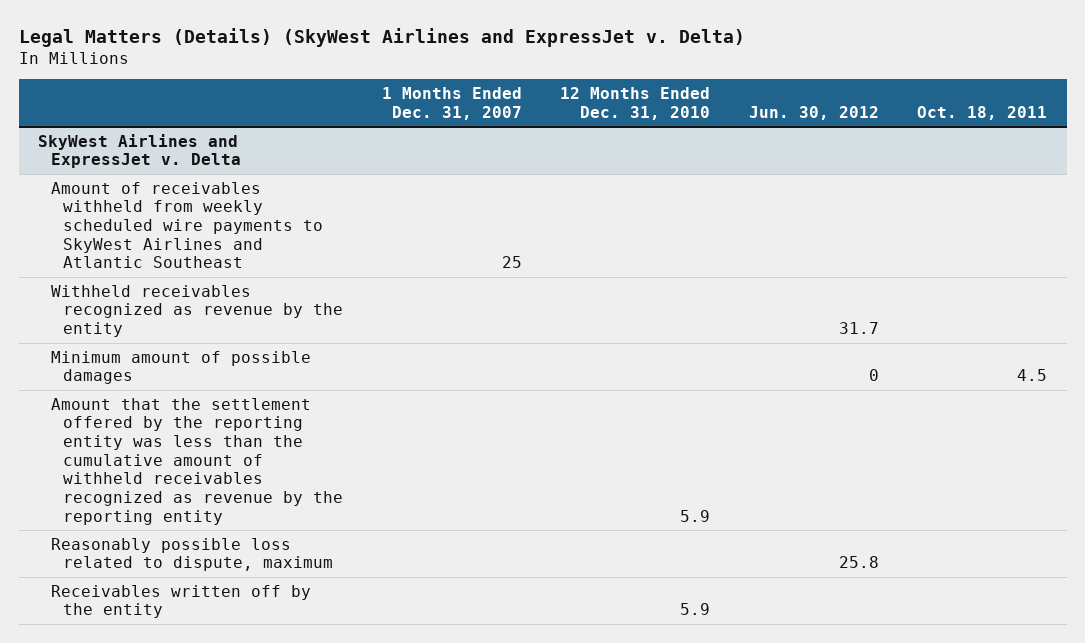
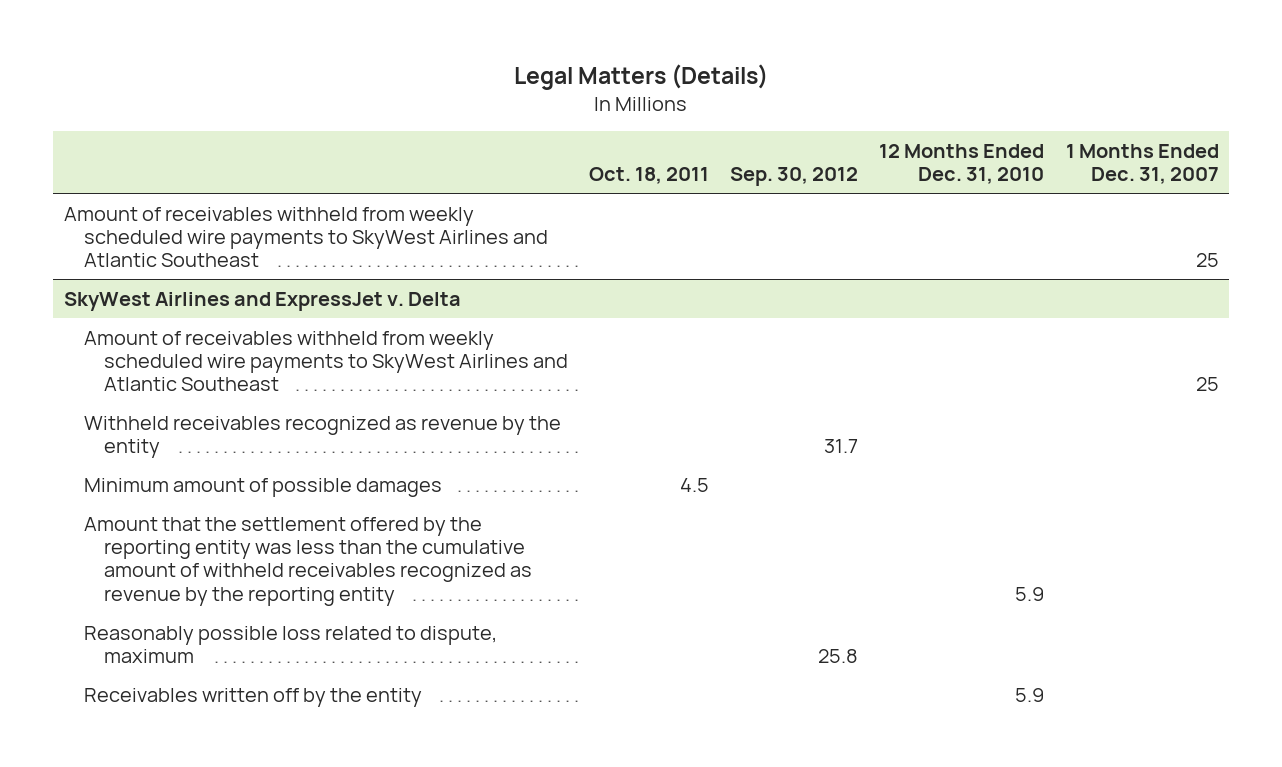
- Legal Matters (Details) (SkyWest Airlines and ExpressJet v. Delta)
+ Legal Matters (Details)
- | 1 Months Ended Dec. 31, 2007 | 12 Months Ended Dec. 31, 2010 | Jun. 30, 2012 | Oct. 18, 2011
+ | Oct. 18, 2011 | Sep. 30, 2012 | 12 Months Ended Dec. 31, 2010 | 1 Months Ended Dec. 31, 2007
+ Amount of receivables withheld from weekly scheduled wire payments to SkyWest Airlines and Atlantic Southeast | | | | 25

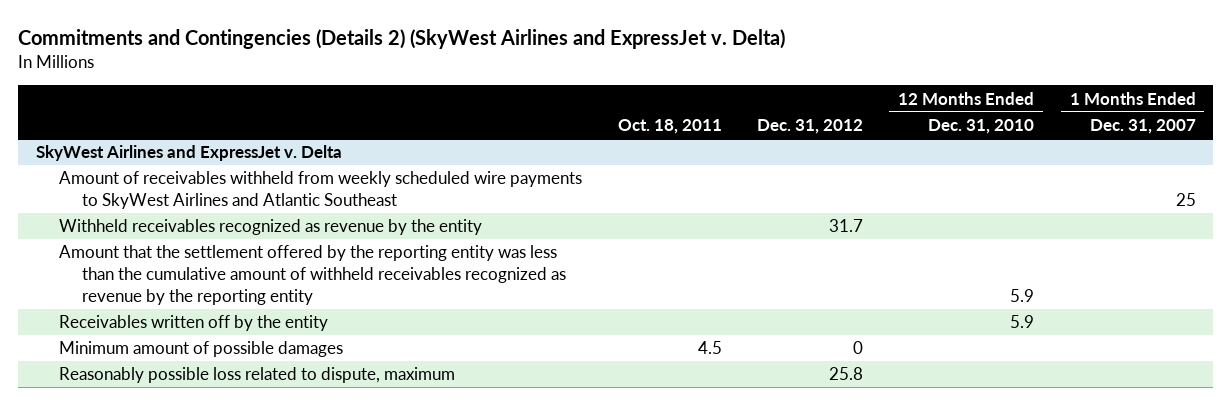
- Legal Matters (Details)
+ Commitments and Contingencies (Details 2) (SkyWest Airlines and ExpressJet v. Delta)
- | Oct. 18, 2011 | Sep. 30, 2012 | 12 Months Ended Dec. 31, 2010 | 1 Months Ended Dec. 31, 2007
+ | Oct. 18, 2011 | Dec. 31, 2012 | 12 Months Ended Dec. 31, 2010 | 1 Months Ended Dec. 31, 2007
- Amount of receivables withheld from weekly scheduled wire payments to SkyWest Airlines and Atlantic Southeast | | | | 25
@ SkyWest Airlines and ExpressJet v. Delta
moved down: Minimum amount of possible damages | 4.5 | 0 | |
moved down: Reasonably possible loss related to dispute, maximum | | 25.8 | |

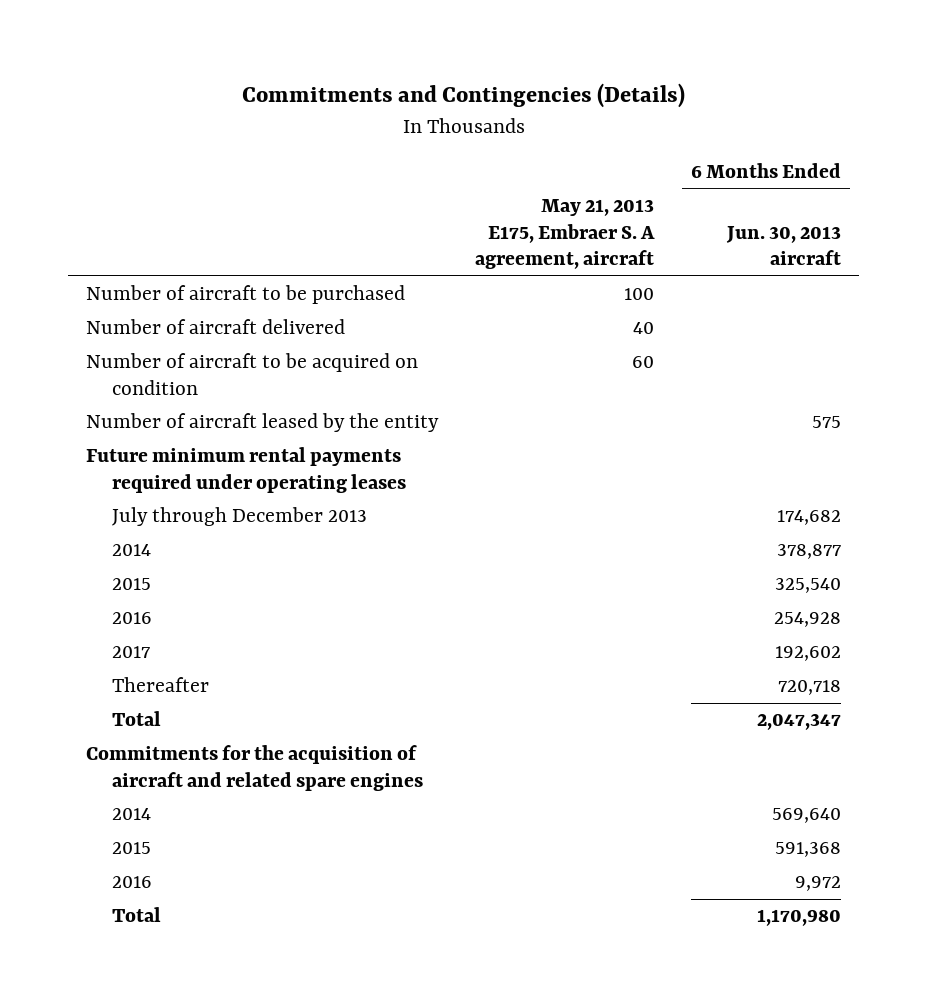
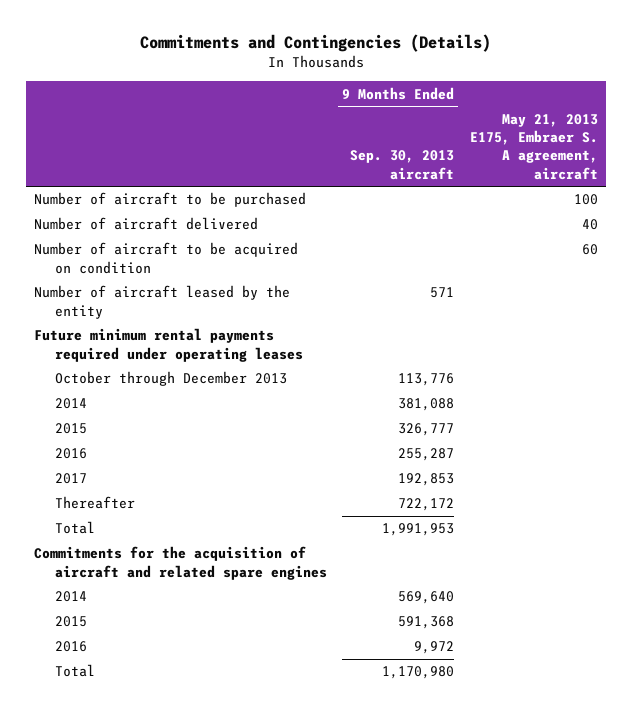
- | May 21, 2013 E175, Embraer S. A agreement, aircraft | 6 Months Ended Jun. 30, 2013 aircraft
+ | 9 Months Ended Sep. 30, 2013 aircraft | May 21, 2013 E175, Embraer S. A agreement, aircraft
- July through December 2013 | | 174,682
+ October through December 2013 | 113,776 |

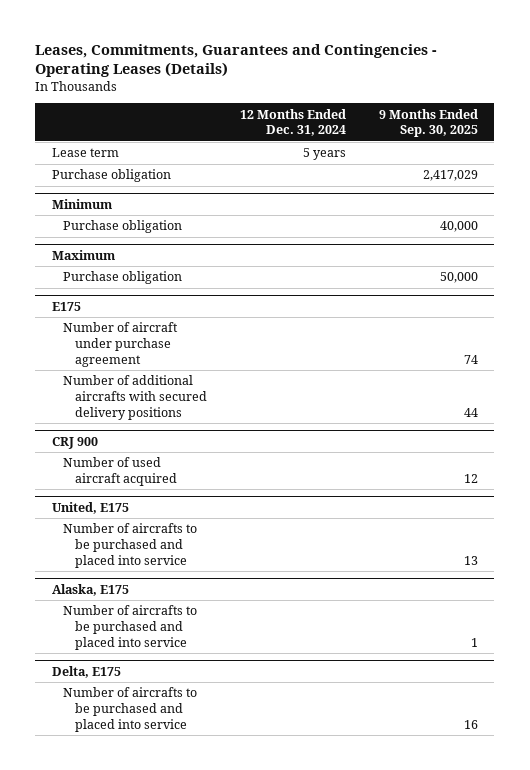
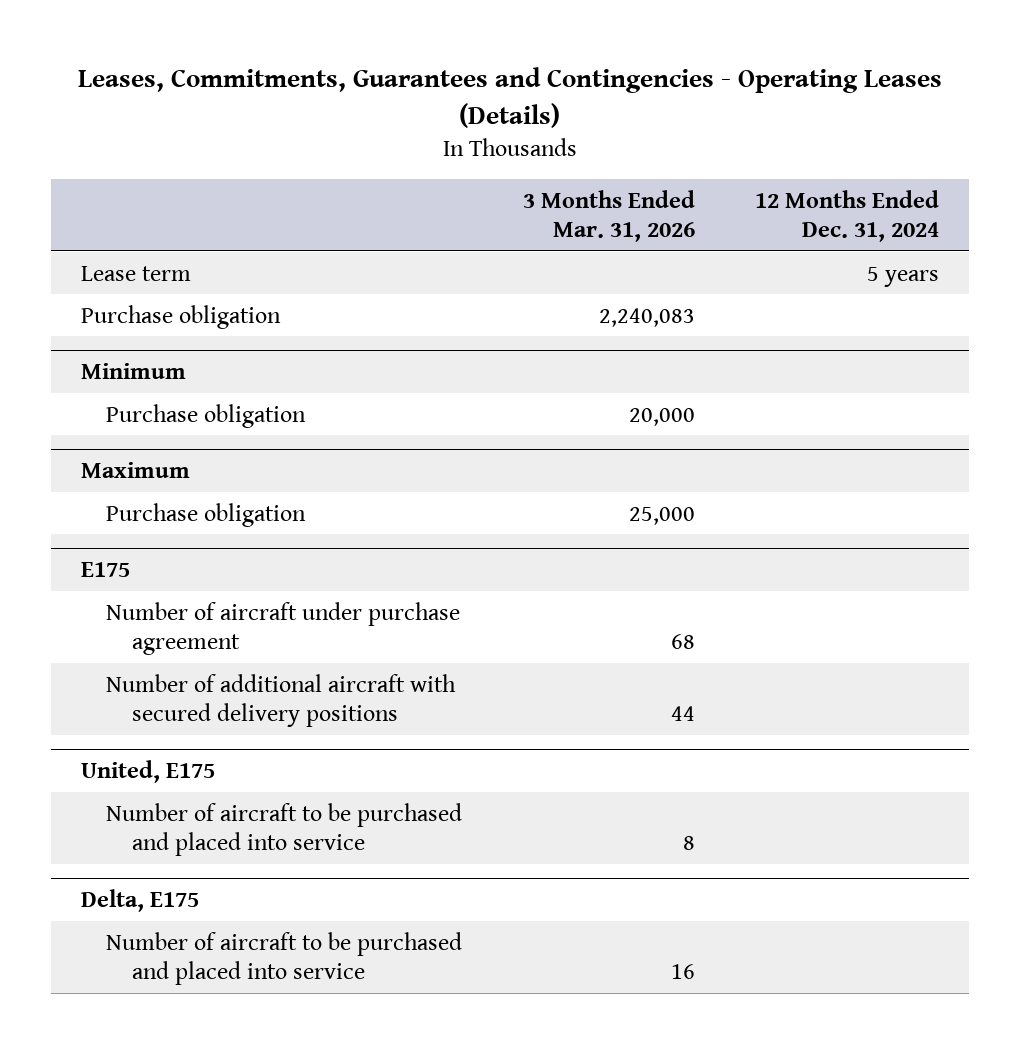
- | 12 Months Ended Dec. 31, 2024 | 9 Months Ended Sep. 30, 2025
+ | 3 Months Ended Mar. 31, 2026 | 12 Months Ended Dec. 31, 2024
@ E175
- Number of additional aircrafts with secured delivery positions | | 44
- CRJ 900
- Number of used aircraft acquired | | 12
@ E175
+ Number of additional aircraft with secured delivery positions | 44 |
@ United, E175
- Number of aircrafts to be purchased and placed into service | | 13
- Alaska, E175
- Number of aircrafts to be purchased and placed into service | | 1
@ United, E175
+ Number of aircraft to be purchased and placed into service | 8 |
@ Delta, E175
- Number of aircrafts to be purchased and placed into service | | 16
+ Number of aircraft to be purchased and placed into service | 16 |

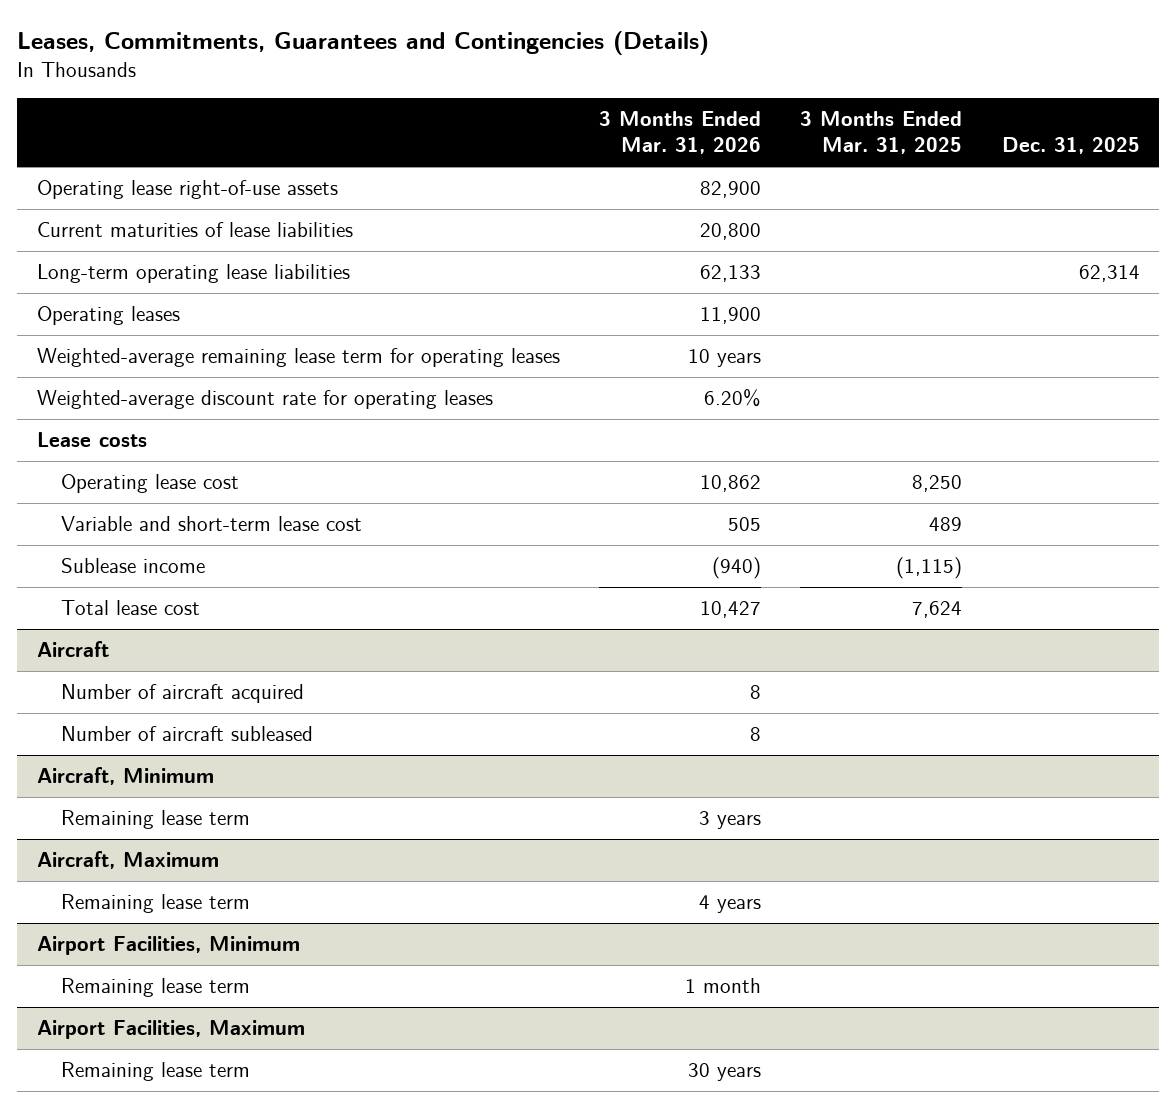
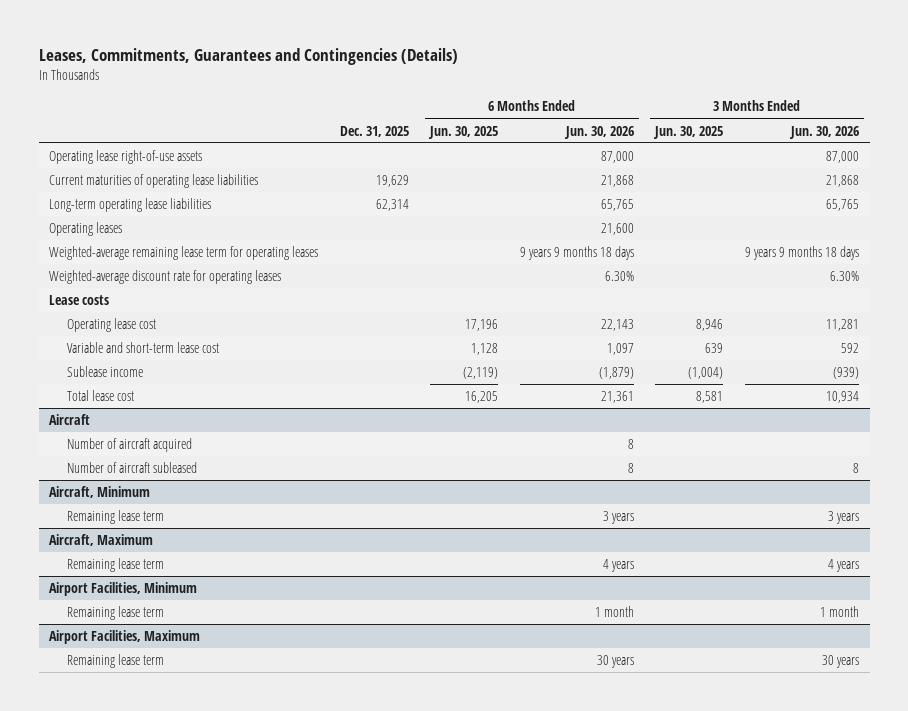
- | 3 Months Ended Mar. 31, 2026 | 3 Months Ended Mar. 31, 2025 | Dec. 31, 2025
+ | Dec. 31, 2025 | 6 Months Ended Jun. 30, 2025 | 6 Months Ended Jun. 30, 2026 | 3 Months Ended Jun. 30, 2025 | 3 Months Ended Jun. 30, 2026
- Current maturities of lease liabilities | 20,800 | |
+ Current maturities of operating lease liabilities | 19,629 | | 21,868 | | 21,868

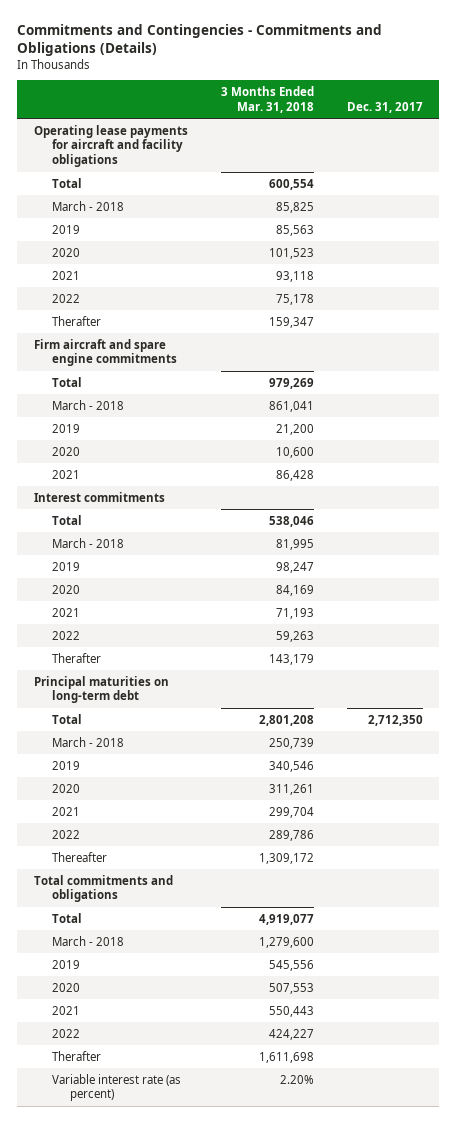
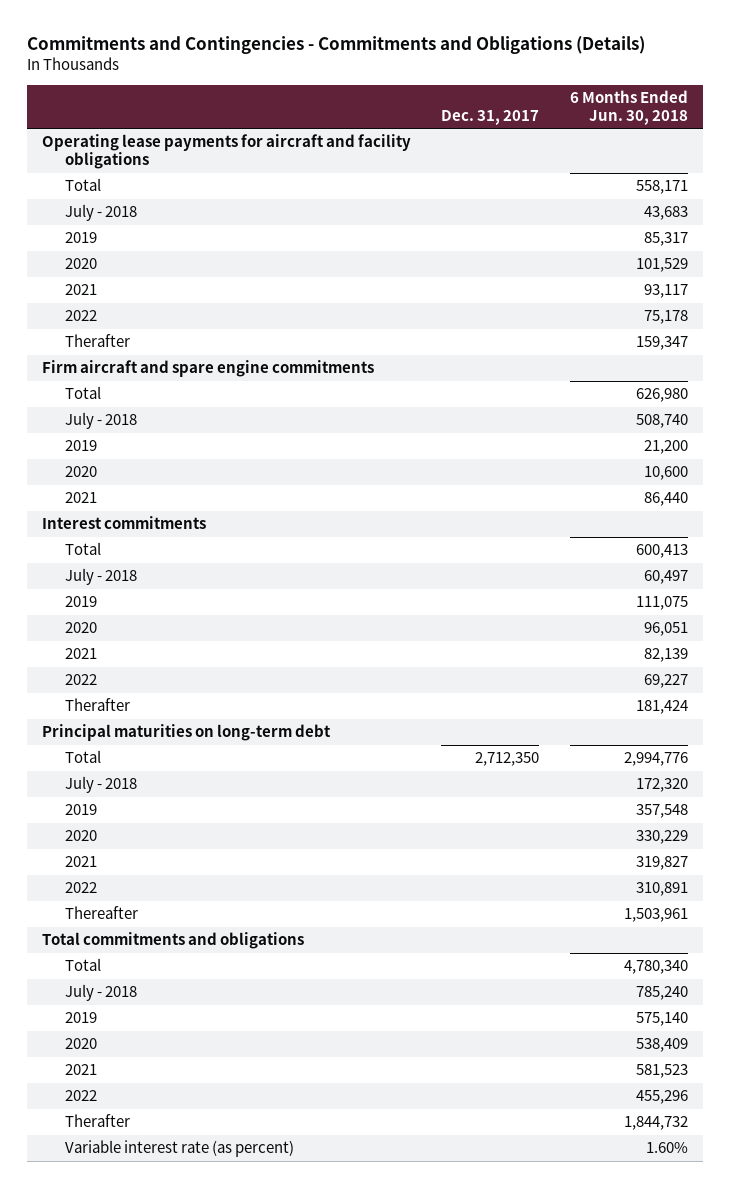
- | 3 Months Ended Mar. 31, 2018 | Dec. 31, 2017
+ | Dec. 31, 2017 | 6 Months Ended Jun. 30, 2018
- March - 2018 | 85,825 |
+ July - 2018 | | 43,683
- March - 2018 | 861,041 |
+ July - 2018 | | 508,740
- March - 2018 | 81,995 |
+ July - 2018 | | 60,497
- March - 2018 | 250,739 |
+ July - 2018 | | 172,320
- March - 2018 | 1,279,600 |
+ July - 2018 | | 785,240

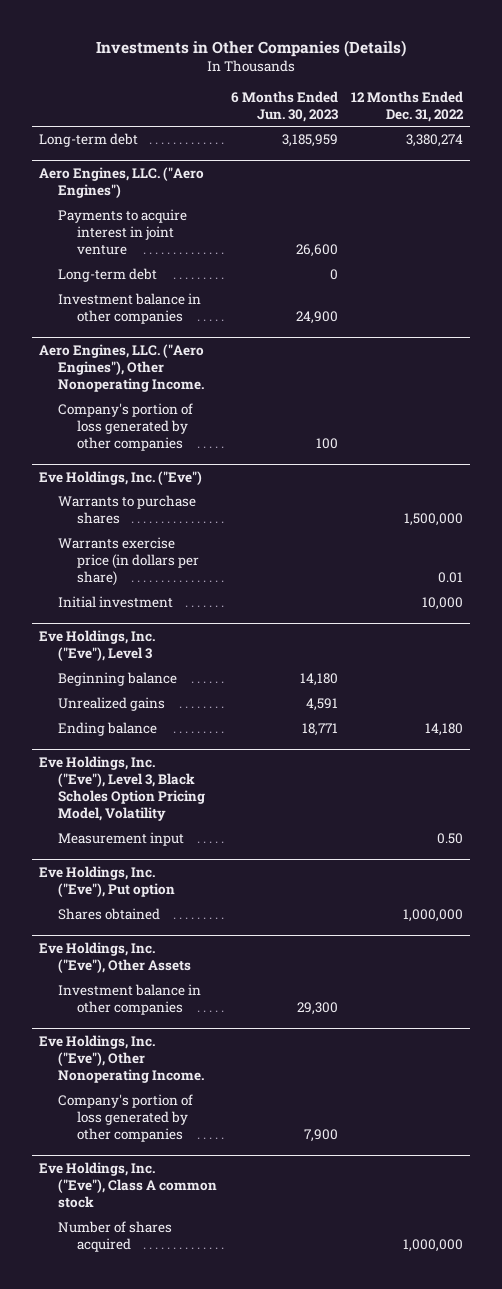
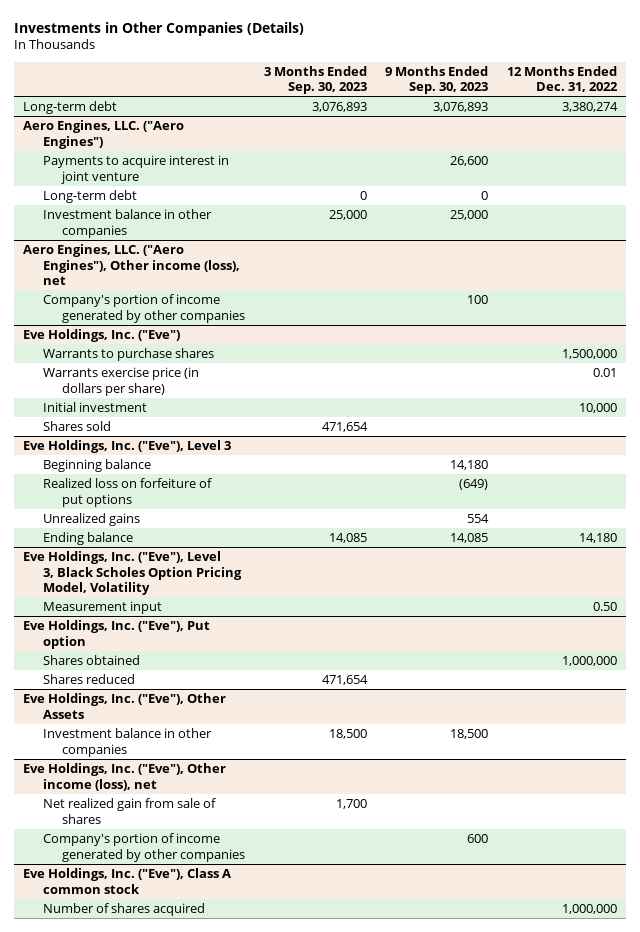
- | 6 Months Ended Jun. 30, 2023 | 12 Months Ended Dec. 31, 2022
+ | 3 Months Ended Sep. 30, 2023 | 9 Months Ended Sep. 30, 2023 | 12 Months Ended Dec. 31, 2022
- Aero Engines, LLC. ("Aero Engines"), Other Nonoperating Income.
- Company's portion of loss generated by other companies | 100 |
+ Aero Engines, LLC. ("Aero Engines"), Other income (loss), net
+ Company's portion of income generated by other companies | | 100 |
@ Eve Holdings, Inc. ("Eve")
+ Shares sold | 471,654 | |
@ Eve Holdings, Inc. ("Eve"), Level 3
+ Realized loss on forfeiture of put options | | (649) |
@ Eve Holdings, Inc. ("Eve"), Put option
+ Shares reduced | 471,654 | |
- Eve Holdings, Inc. ("Eve"), Other Nonoperating Income.
- Company's portion of loss generated by other companies | 7,900 |
+ Eve Holdings, Inc. ("Eve"), Other income (loss), net
+ Net realized gain from sale of shares | 1,700 | |
+ Company's portion of income generated by other companies | | 600 |

